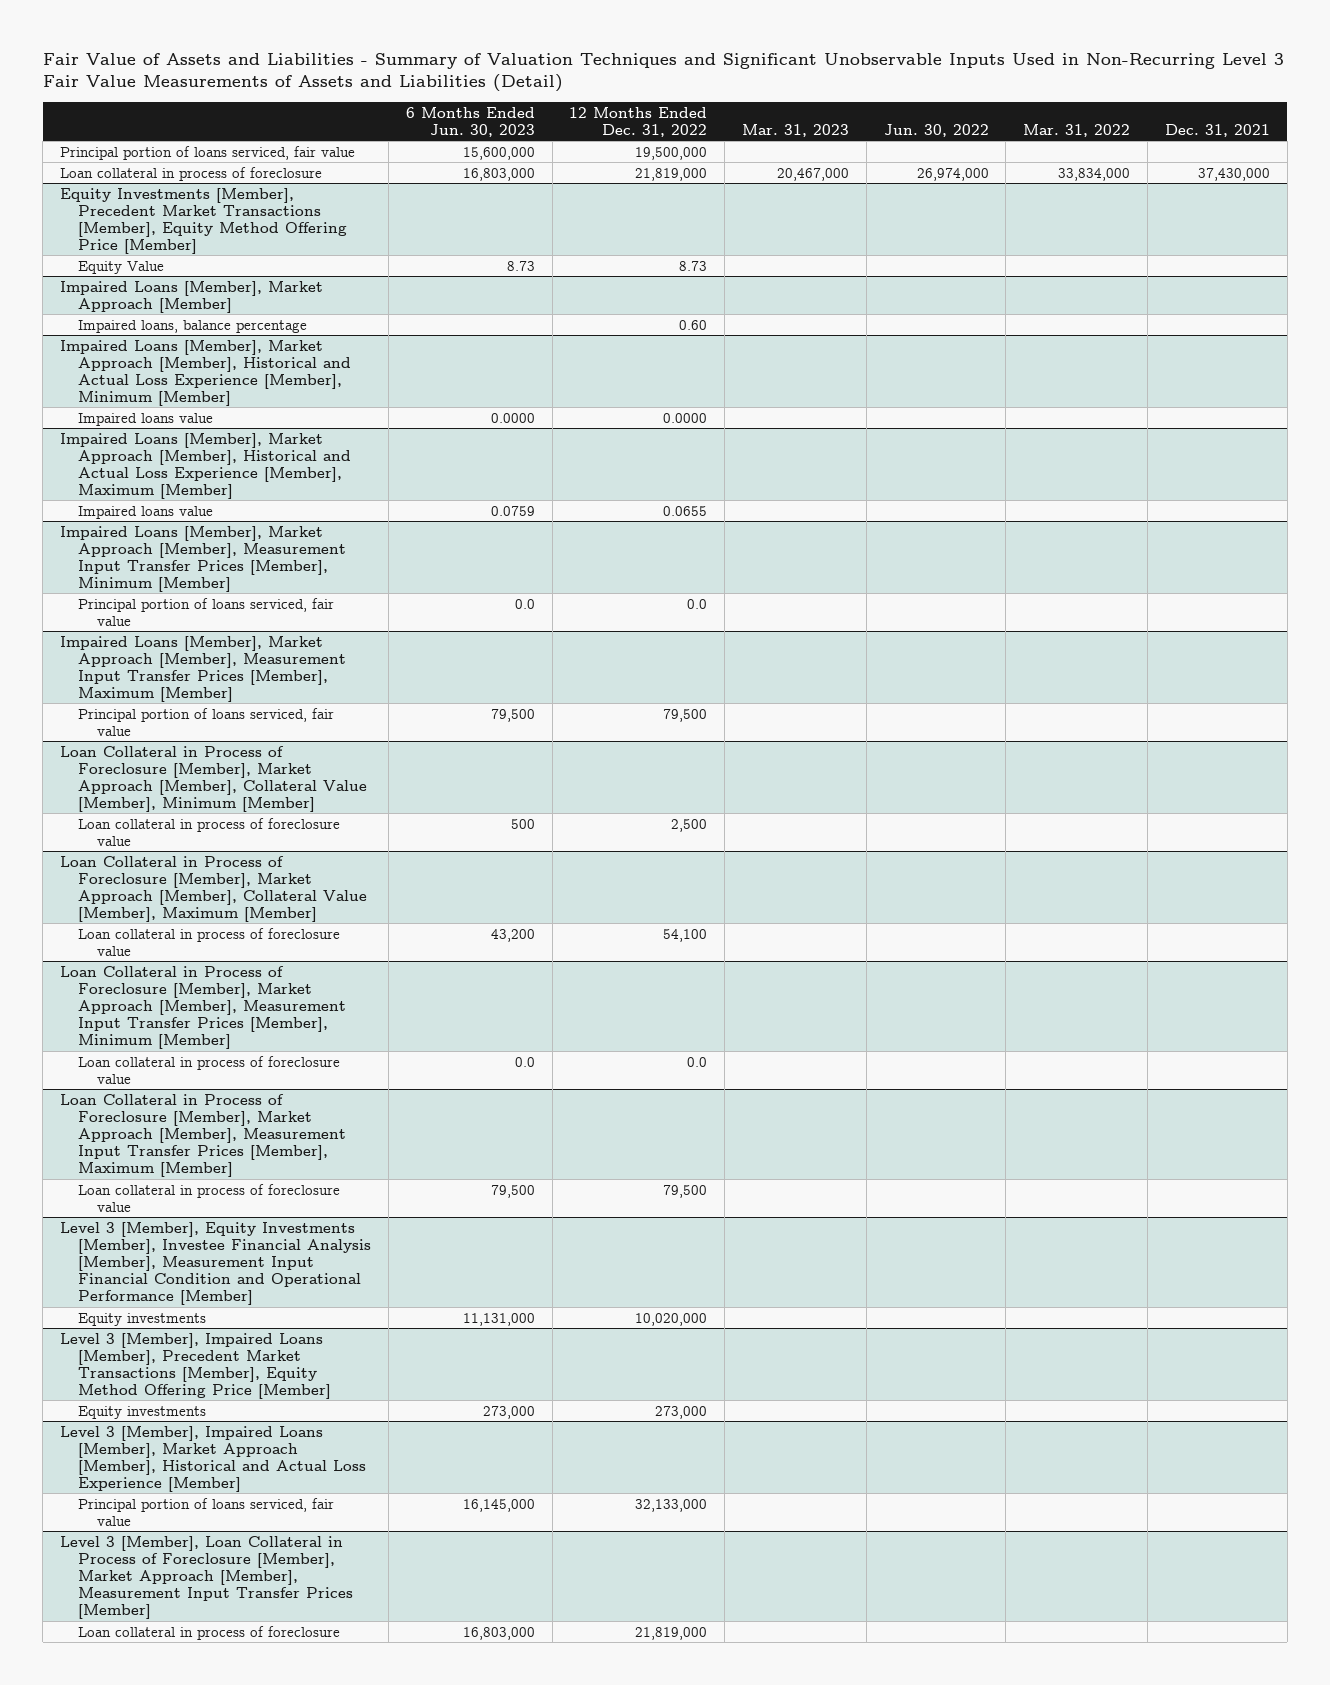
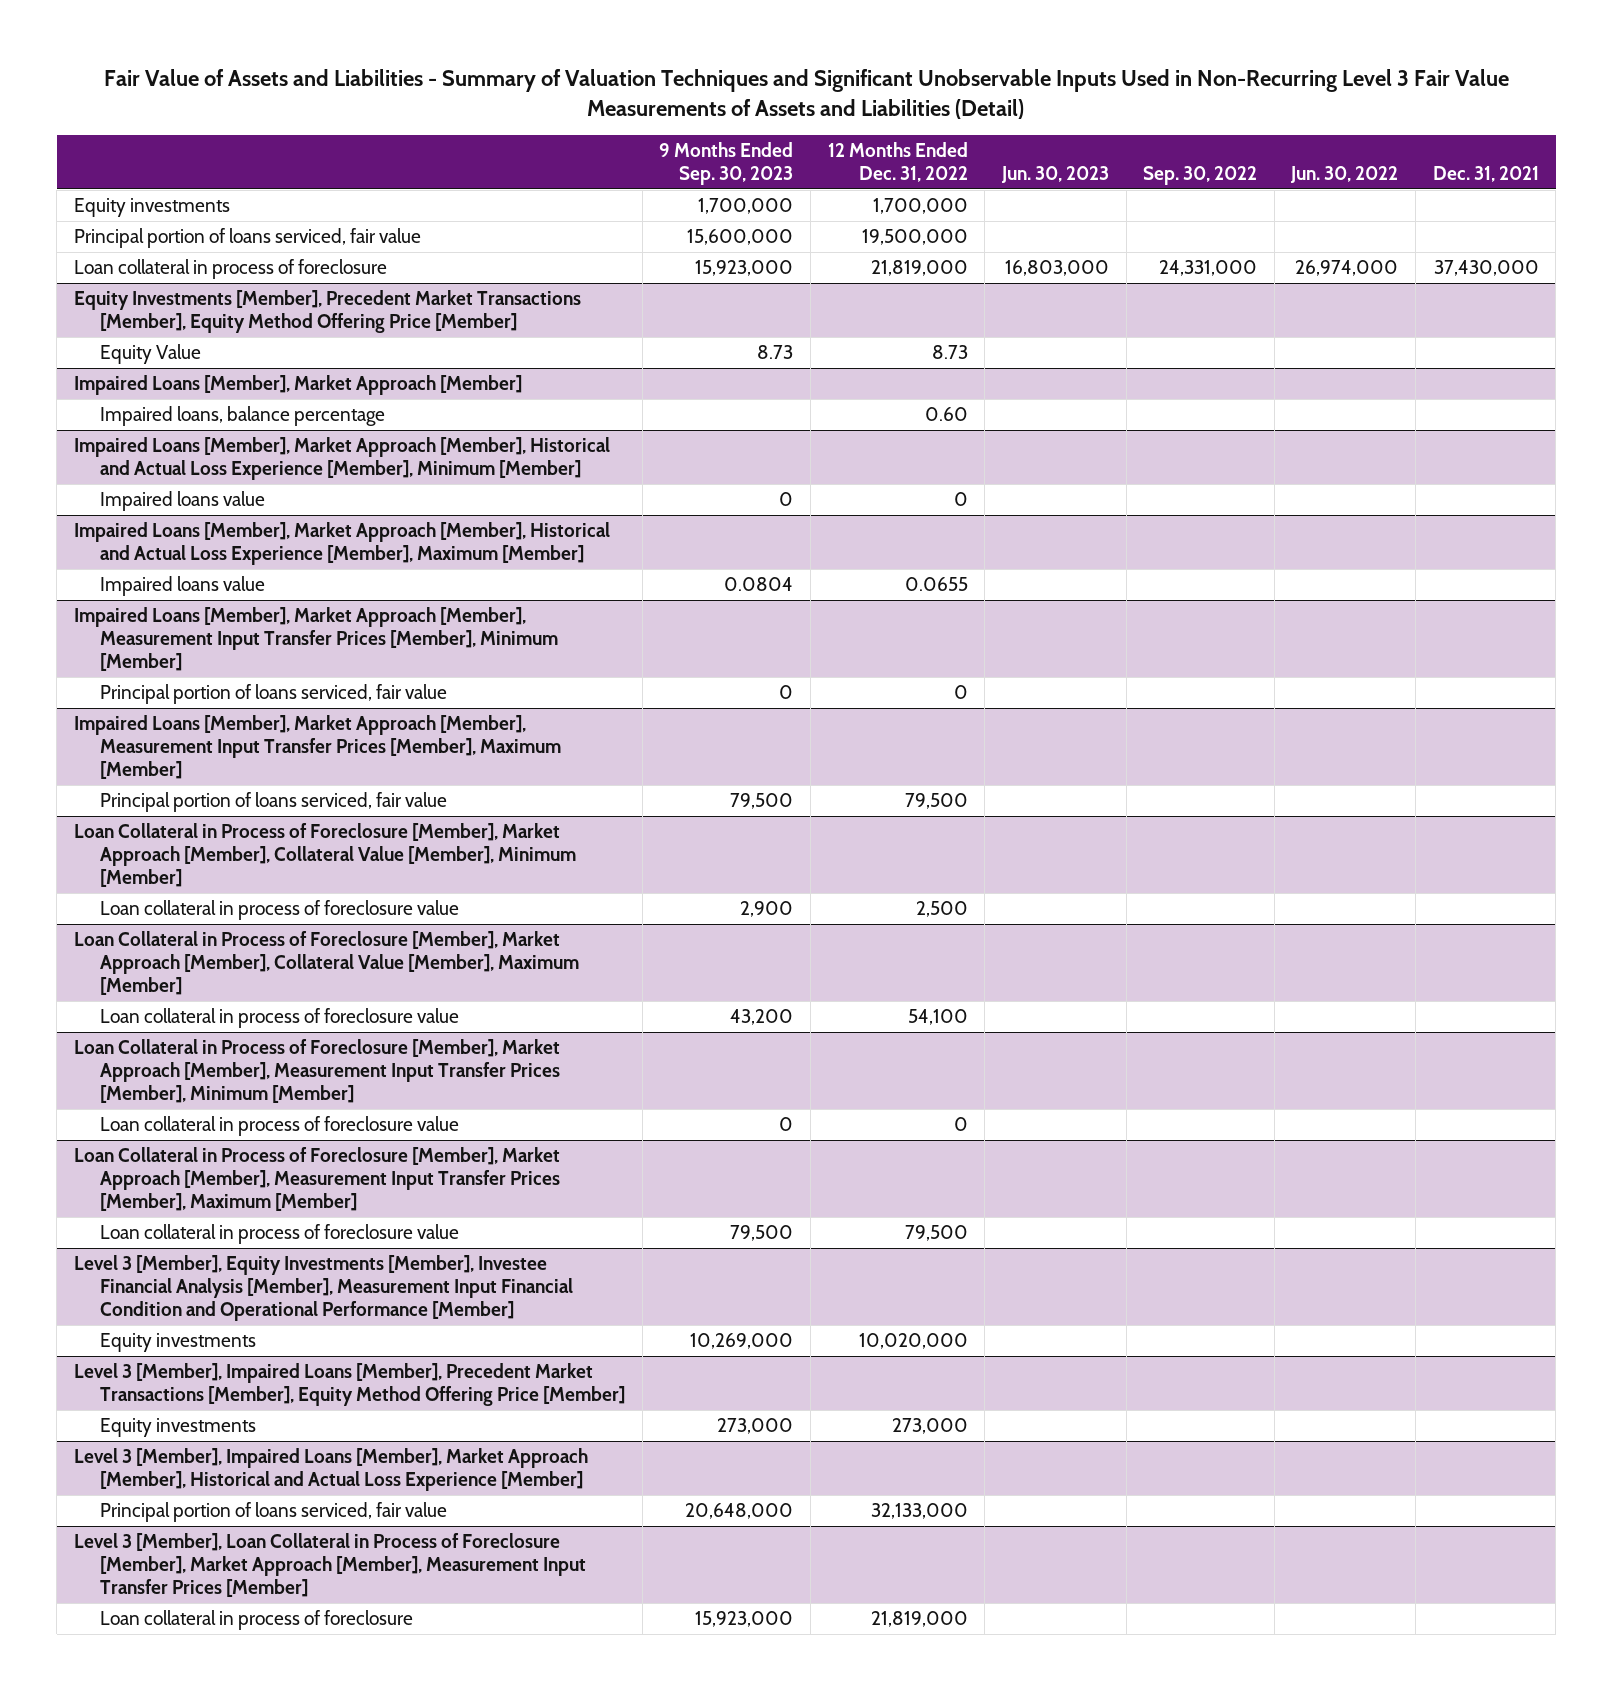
- | 6 Months Ended Jun. 30, 2023 | 12 Months Ended Dec. 31, 2022 | Mar. 31, 2023 | Jun. 30, 2022 | Mar. 31, 2022 | Dec. 31, 2021
+ | 9 Months Ended Sep. 30, 2023 | 12 Months Ended Dec. 31, 2022 | Jun. 30, 2023 | Sep. 30, 2022 | Jun. 30, 2022 | Dec. 31, 2021
+ Equity investments | 1,700,000 | 1,700,000 | | | |
@ Impaired Loans [Member], Market Approach [Member], Historical and Actual Loss Experience [Member], Minimum [Member]
- Impaired loans value | 0.0000 | 0.0000 | | | |
+ Impaired loans value | 0 | 0 | | | |
@ Impaired Loans [Member], Market Approach [Member], Measurement Input Transfer Prices [Member], Minimum [Member]
- Principal portion of loans serviced, fair value | 0.0 | 0.0 | | | |
+ Principal portion of loans serviced, fair value | 0 | 0 | | | |
@ Loan Collateral in Process of Foreclosure [Member], Market Approach [Member], Measurement Input Transfer Prices [Member], Minimum [Member]
- Loan collateral in process of foreclosure value | 0.0 | 0.0 | | | |
+ Loan collateral in process of foreclosure value | 0 | 0 | | | |

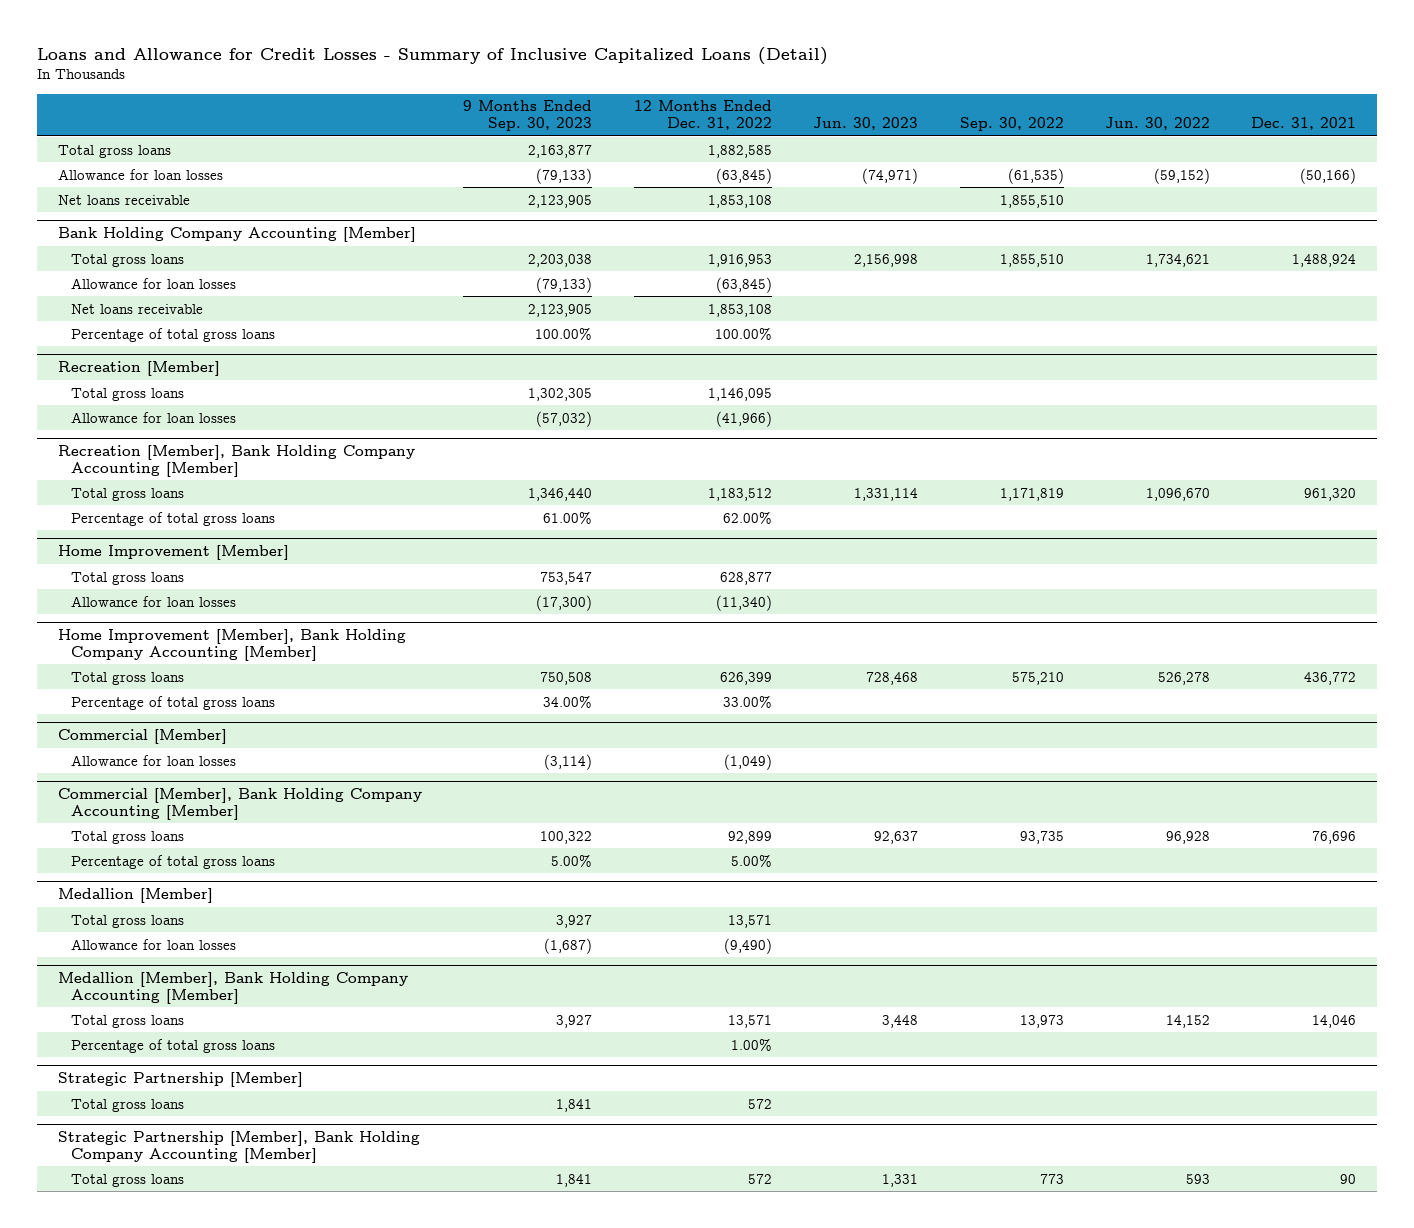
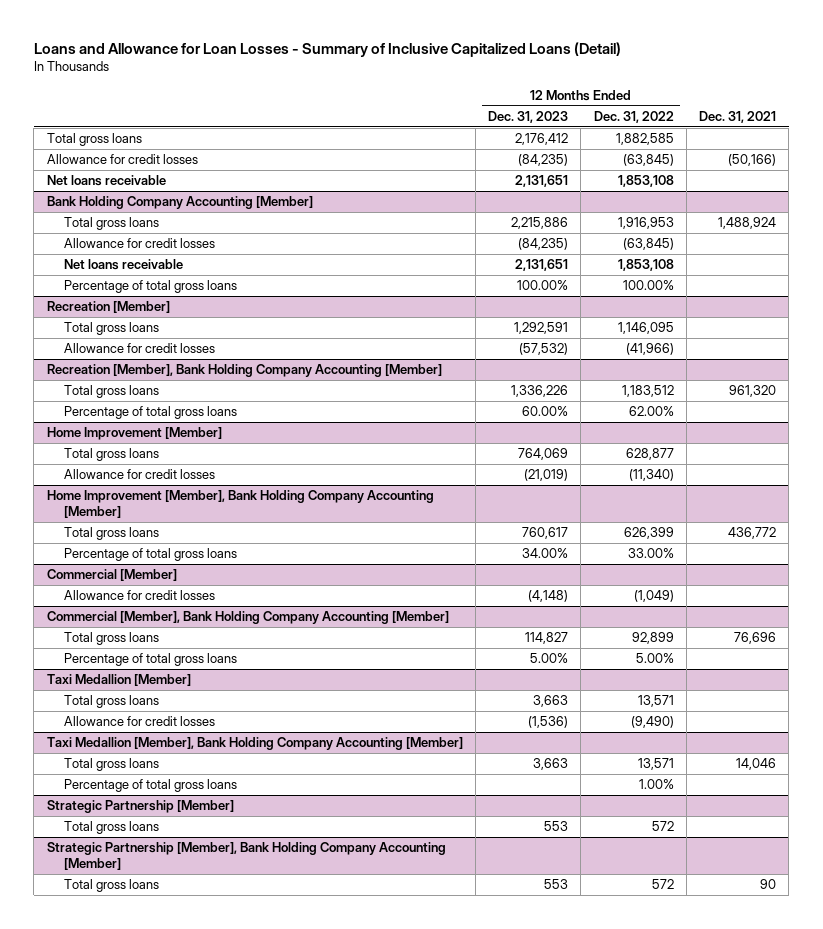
- Loans and Allowance for Credit Losses - Summary of Inclusive Capitalized Loans (Detail)
+ Loans and Allowance for Loan Losses - Summary of Inclusive Capitalized Loans (Detail)
- | 9 Months Ended Sep. 30, 2023 | 12 Months Ended Dec. 31, 2022 | Jun. 30, 2023 | Sep. 30, 2022 | Jun. 30, 2022 | Dec. 31, 2021
+ | 12 Months Ended Dec. 31, 2023 | 12 Months Ended Dec. 31, 2022 | Dec. 31, 2021
- Allowance for loan losses | (79,133) | (63,845) | (74,971) | (61,535) | (59,152) | (50,166)
+ Allowance for credit losses | (84,235) | (63,845) | (50,166)
@ Bank Holding Company Accounting [Member]
- Allowance for loan losses | (79,133) | (63,845) | | | |
+ Allowance for credit losses | (84,235) | (63,845) |
@ Recreation [Member]
- Allowance for loan losses | (57,032) | (41,966) | | | |
+ Allowance for credit losses | (57,532) | (41,966) |
@ Home Improvement [Member]
- Allowance for loan losses | (17,300) | (11,340) | | | |
+ Allowance for credit losses | (21,019) | (11,340) |
@ Commercial [Member]
- Allowance for loan losses | (3,114) | (1,049) | | | |
+ Allowance for credit losses | (4,148) | (1,049) |
- Medallion [Member]
+ Taxi Medallion [Member]
- Allowance for loan losses | (1,687) | (9,490) | | | |
- Medallion [Member], Bank Holding Company Accounting [Member]
+ Allowance for credit losses | (1,536) | (9,490) |
+ Taxi Medallion [Member], Bank Holding Company Accounting [Member]

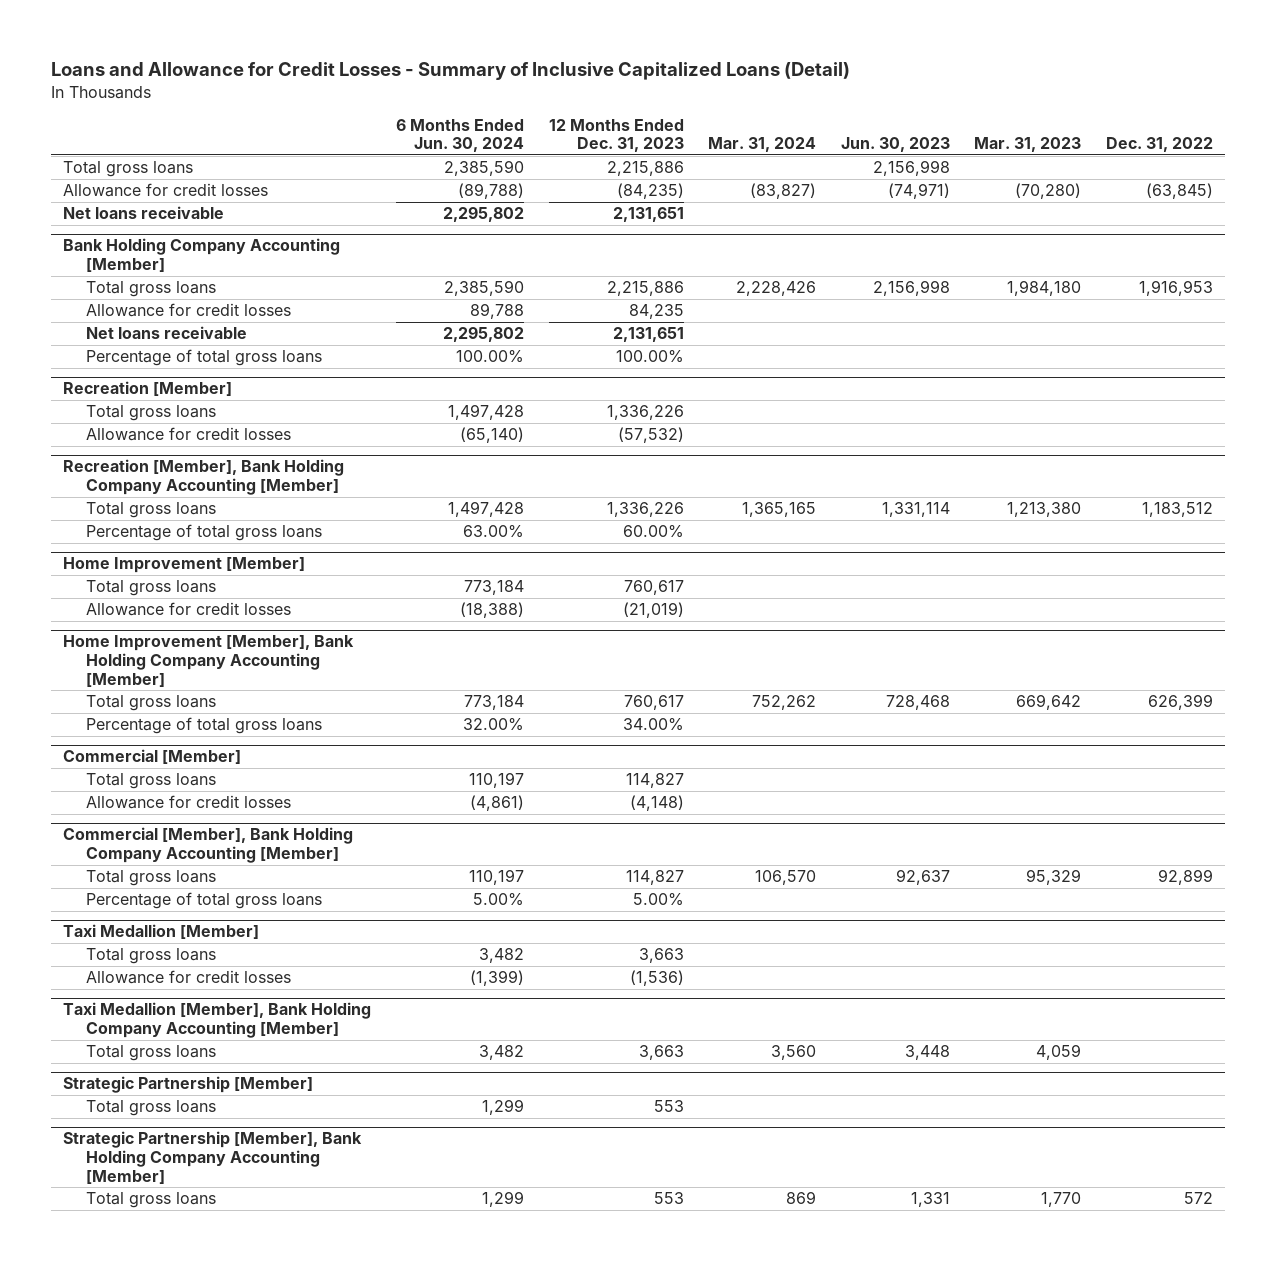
- Loans and Allowance for Loan Losses - Summary of Inclusive Capitalized Loans (Detail)
+ Loans and Allowance for Credit Losses - Summary of Inclusive Capitalized Loans (Detail)
- | 12 Months Ended Dec. 31, 2023 | 12 Months Ended Dec. 31, 2022 | Dec. 31, 2021
+ | 6 Months Ended Jun. 30, 2024 | 12 Months Ended Dec. 31, 2023 | Mar. 31, 2024 | Jun. 30, 2023 | Mar. 31, 2023 | Dec. 31, 2022
- Total gross loans | 2,176,412 | 1,882,585 |
+ Total gross loans | 2,385,590 | 2,215,886 | | 2,156,998 | |
@ Bank Holding Company Accounting [Member]
- Allowance for credit losses | (84,235) | (63,845) |
+ Allowance for credit losses | 89,788 | 84,235 | | | |
@ Recreation [Member]
- Total gross loans | 1,292,591 | 1,146,095 |
+ Total gross loans | 1,497,428 | 1,336,226 | | | |
@ Home Improvement [Member]
- Total gross loans | 764,069 | 628,877 |
+ Total gross loans | 773,184 | 760,617 | | | |
@ Commercial [Member]
+ Total gross loans | 110,197 | 114,827 | | | |
@ Taxi Medallion [Member], Bank Holding Company Accounting [Member]
- Percentage of total gross loans | | 1.00% |

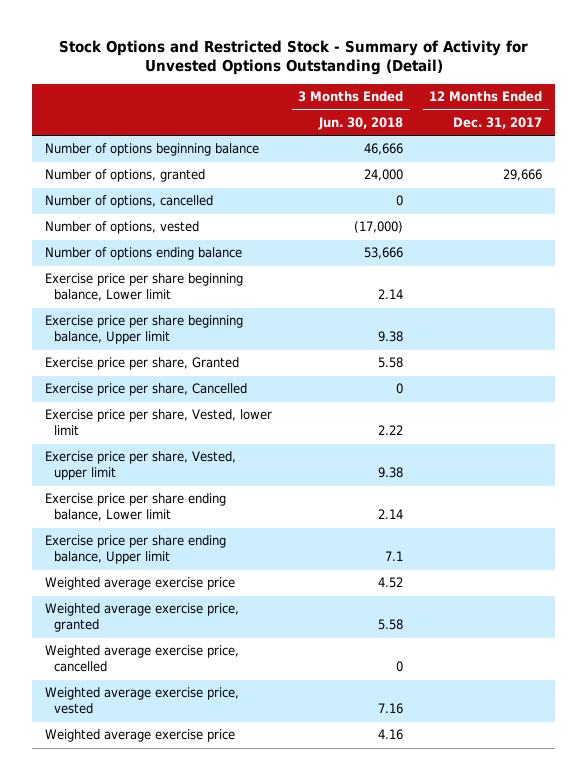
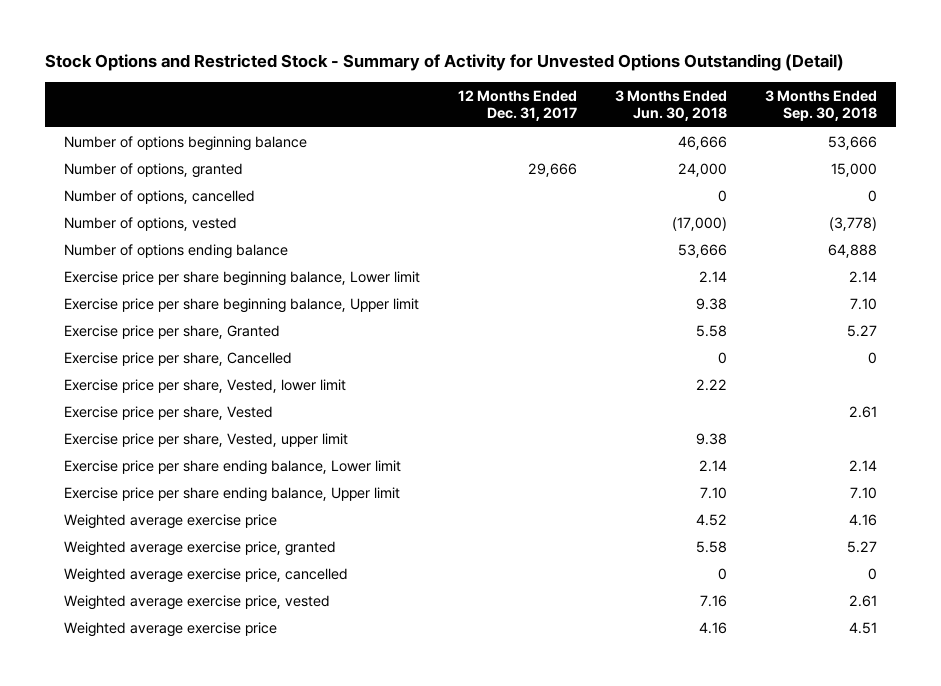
- | 3 Months Ended Jun. 30, 2018 | 12 Months Ended Dec. 31, 2017
+ | 12 Months Ended Dec. 31, 2017 | 3 Months Ended Jun. 30, 2018 | 3 Months Ended Sep. 30, 2018
+ Exercise price per share, Vested | | | 2.61
- Exercise price per share ending balance, Upper limit | 7.1 |
+ Exercise price per share ending balance, Upper limit | | 7.10 | 7.10

